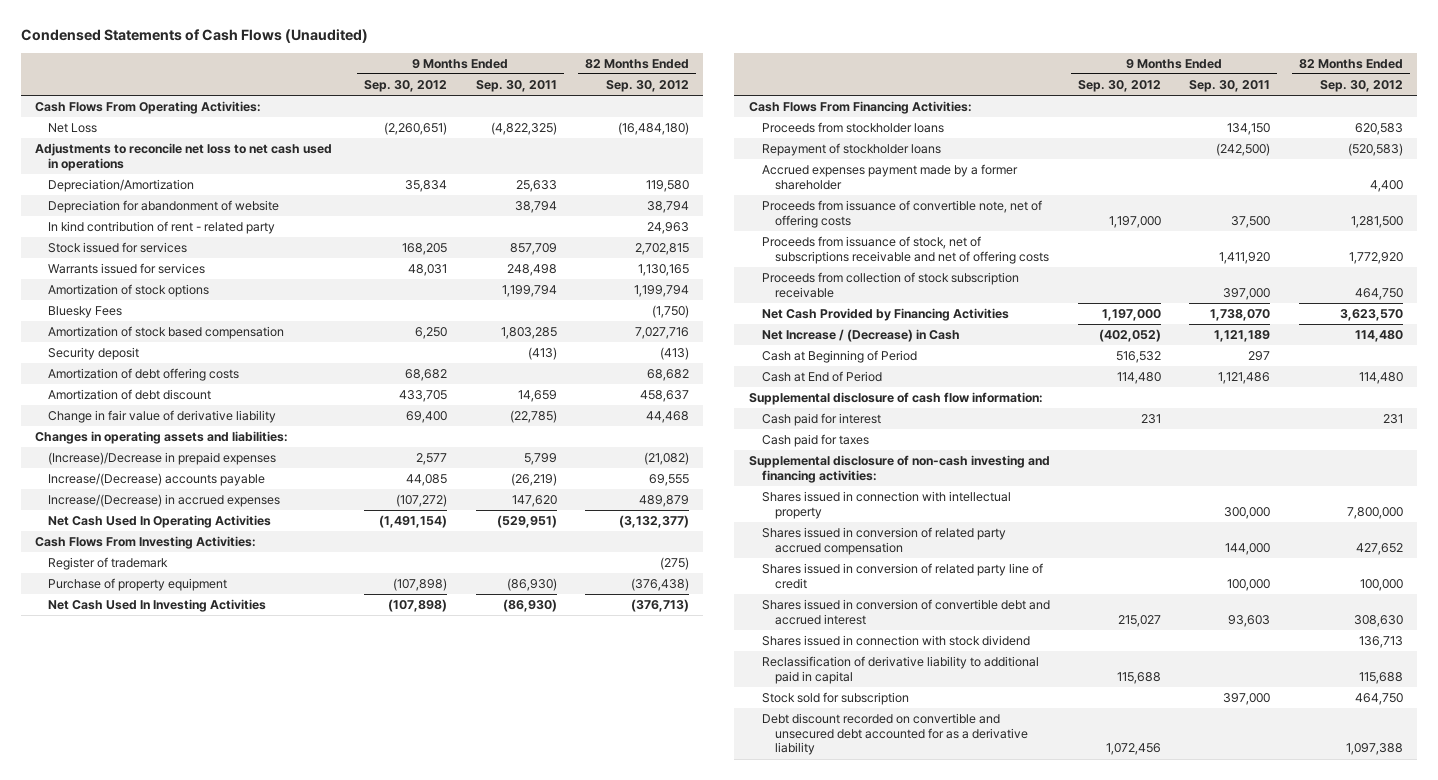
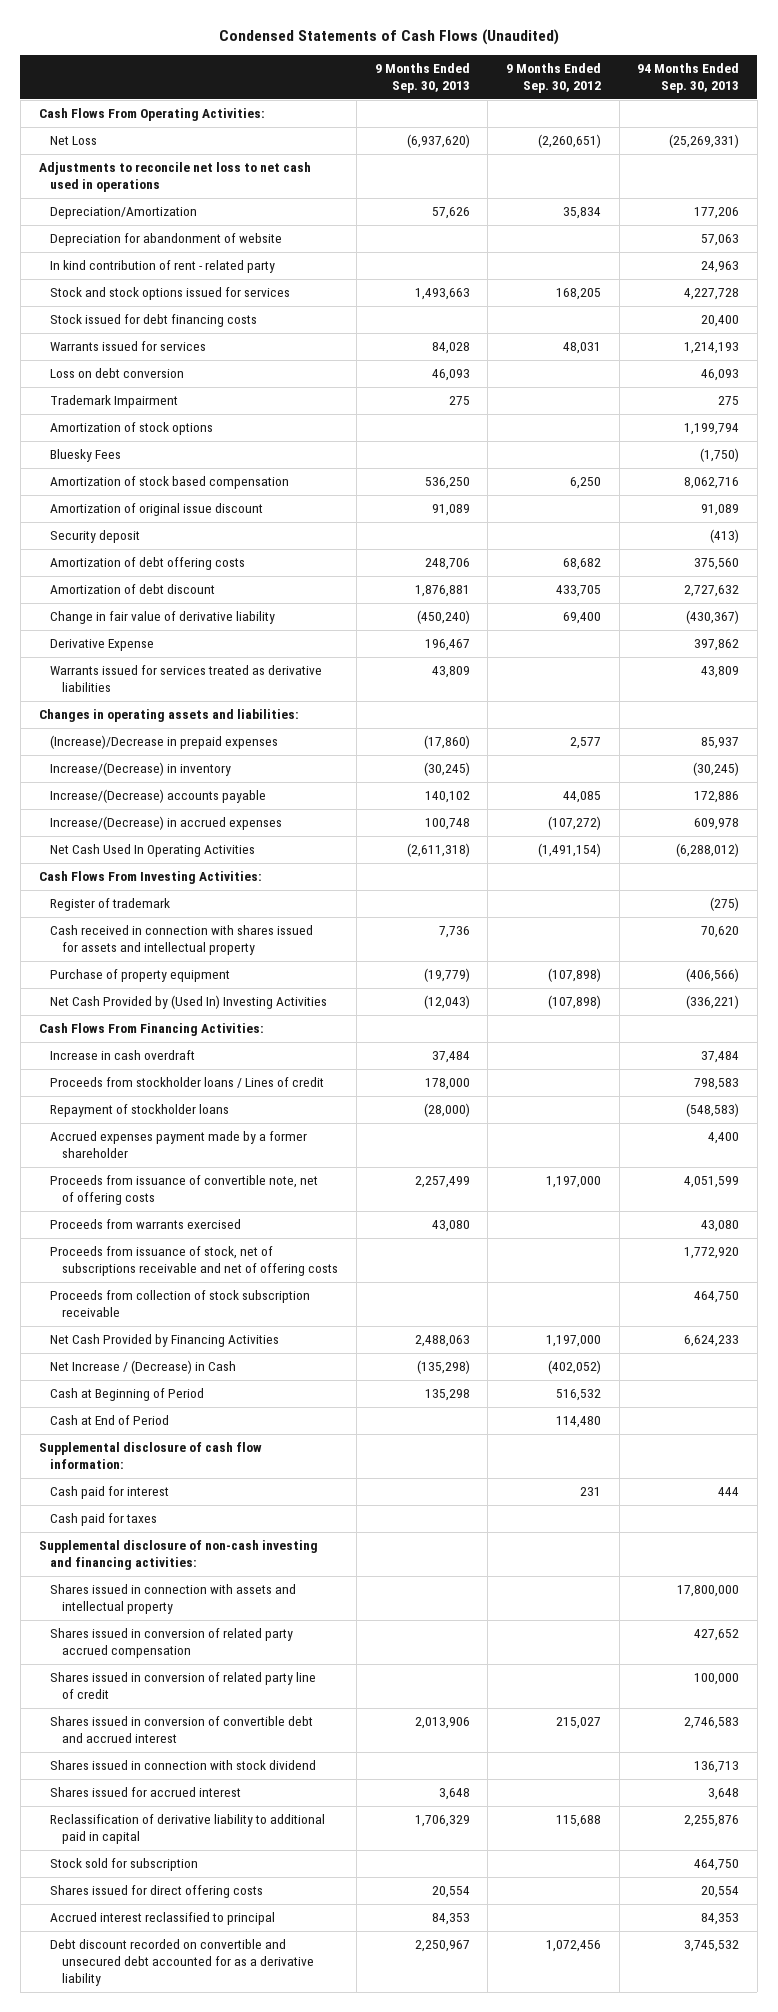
- | 9 Months Ended Sep. 30, 2012 | 9 Months Ended Sep. 30, 2011 | 82 Months Ended Sep. 30, 2012
+ | 9 Months Ended Sep. 30, 2013 | 9 Months Ended Sep. 30, 2012 | 94 Months Ended Sep. 30, 2013
- Stock issued for services | 168,205 | 857,709 | 2,702,815
+ Stock and stock options issued for services | 1,493,663 | 168,205 | 4,227,728
+ Stock issued for debt financing costs | | | 20,400
+ Loss on debt conversion | 46,093 | | 46,093
+ Trademark Impairment | 275 | | 275
+ Amortization of original issue discount | 91,089 | | 91,089
+ Derivative Expense | 196,467 | | 397,862
+ Warrants issued for services treated as derivative liabilities | 43,809 | | 43,809
+ Increase/(Decrease) in inventory | (30,245) | | (30,245)
+ Cash received in connection with shares issued for assets and intellectual property | 7,736 | | 70,620
- Net Cash Used In Investing Activities | (107,898) | (86,930) | (376,713)
+ Net Cash Provided by (Used In) Investing Activities | (12,043) | (107,898) | (336,221)
- Proceeds from stockholder loans | | 134,150 | 620,583
+ Increase in cash overdraft | 37,484 | | 37,484
+ Proceeds from stockholder loans / Lines of credit | 178,000 | | 798,583
+ Proceeds from warrants exercised | 43,080 | | 43,080
- Shares issued in connection with intellectual property | | 300,000 | 7,800,000
+ Shares issued in connection with assets and intellectual property | | | 17,800,000
+ Shares issued for accrued interest | 3,648 | | 3,648
+ Shares issued for direct offering costs | 20,554 | | 20,554
+ Accrued interest reclassified to principal | 84,353 | | 84,353

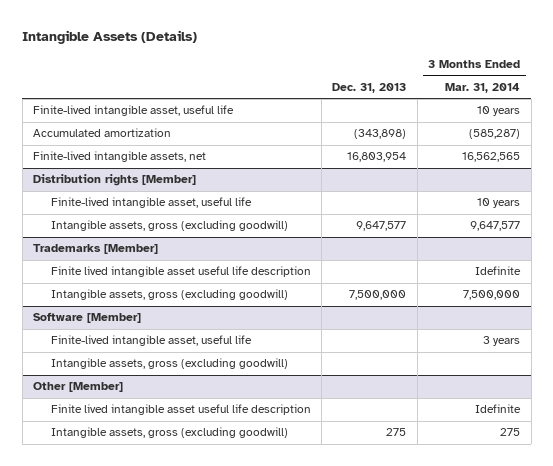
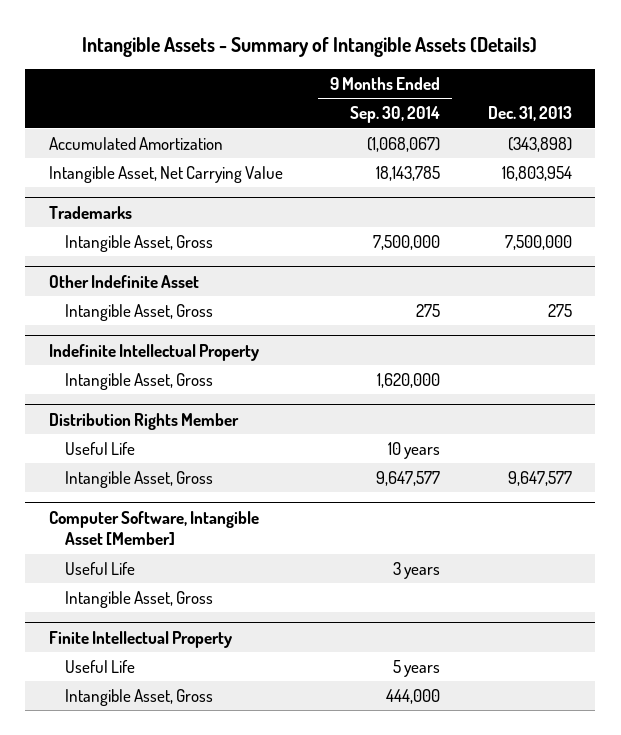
- Intangible Assets (Details)
+ Intangible Assets - Summary of Intangible Assets (Details)
- | Dec. 31, 2013 | 3 Months Ended Mar. 31, 2014
+ | 9 Months Ended Sep. 30, 2014 | Dec. 31, 2013
- Finite-lived intangible asset, useful life | | 10 years
- Accumulated amortization | (343,898) | (585,287)
- Finite-lived intangible assets, net | 16,803,954 | 16,562,565
- Distribution rights [Member]
- Finite-lived intangible asset, useful life | | 10 years
- Intangible assets, gross (excluding goodwill) | 9,647,577 | 9,647,577
- Trademarks [Member]
- Finite lived intangible asset useful life description | | Idefinite
- Intangible assets, gross (excluding goodwill) | 7,500,000 | 7,500,000
- Software [Member]
- Finite-lived intangible asset, useful life | | 3 years
- Intangible assets, gross (excluding goodwill)
- Other [Member]
- Finite lived intangible asset useful life description | | Idefinite
- Intangible assets, gross (excluding goodwill) | 275 | 275
+ Accumulated Amortization | (1,068,067) | (343,898)
+ Intangible Asset, Net Carrying Value | 18,143,785 | 16,803,954
+ Trademarks
+ Intangible Asset, Gross | 7,500,000 | 7,500,000
+ Other Indefinite Asset
+ Intangible Asset, Gross | 275 | 275
+ Indefinite Intellectual Property
+ Intangible Asset, Gross | 1,620,000 |
+ Distribution Rights Member
+ Useful Life | 10 years |
+ Intangible Asset, Gross | 9,647,577 | 9,647,577
+ Computer Software, Intangible Asset [Member]
+ Useful Life | 3 years |
+ Intangible Asset, Gross
+ Finite Intellectual Property
+ Useful Life | 5 years |
+ Intangible Asset, Gross | 444,000 |

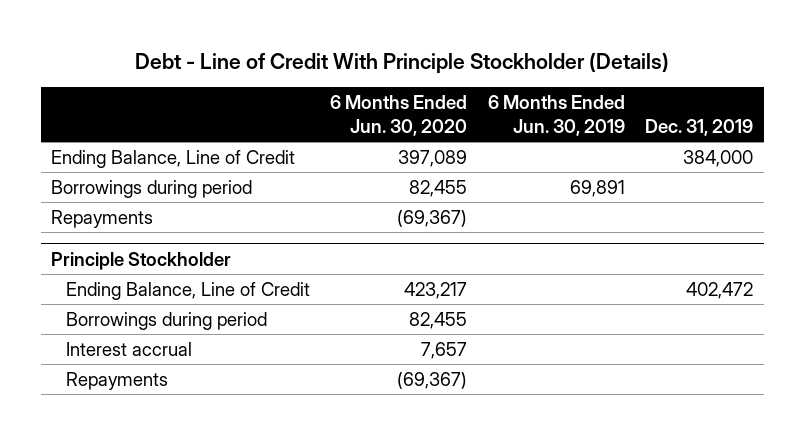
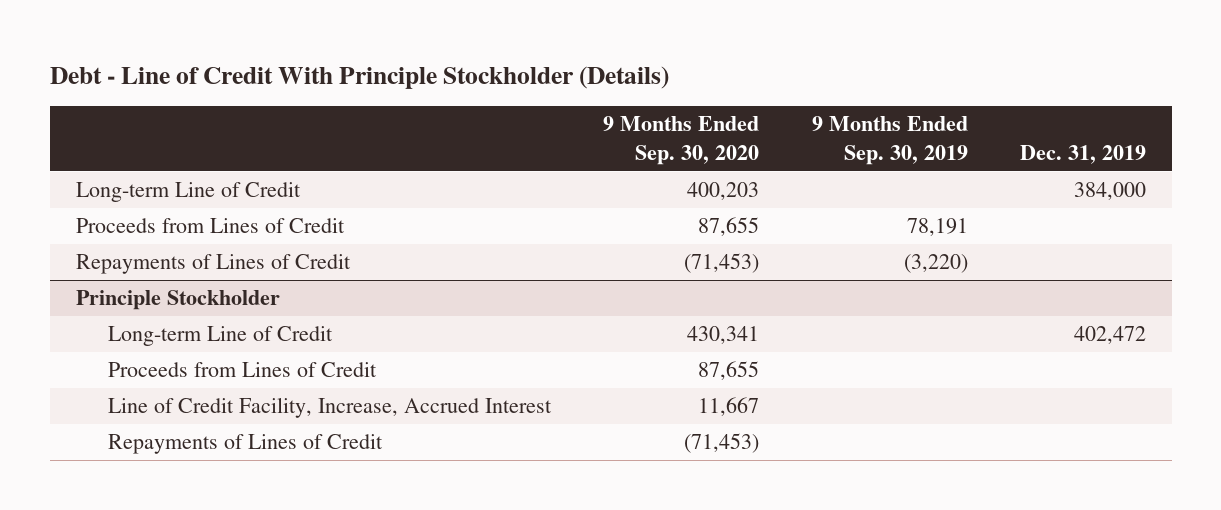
- | 6 Months Ended Jun. 30, 2020 | 6 Months Ended Jun. 30, 2019 | Dec. 31, 2019
+ | 9 Months Ended Sep. 30, 2020 | 9 Months Ended Sep. 30, 2019 | Dec. 31, 2019
- Ending Balance, Line of Credit | 397,089 | | 384,000
- Borrowings during period | 82,455 | 69,891 |
- Repayments | (69,367) | |
+ Long-term Line of Credit | 400,203 | | 384,000
+ Proceeds from Lines of Credit | 87,655 | 78,191 |
+ Repayments of Lines of Credit | (71,453) | (3,220) |
@ Principle Stockholder
- Ending Balance, Line of Credit | 423,217 | | 402,472
- Borrowings during period | 82,455 | |
- Interest accrual | 7,657 | |
- Repayments | (69,367) | |
+ Long-term Line of Credit | 430,341 | | 402,472
+ Proceeds from Lines of Credit | 87,655 | |
+ Line of Credit Facility, Increase, Accrued Interest | 11,667 | |
+ Repayments of Lines of Credit | (71,453) | |

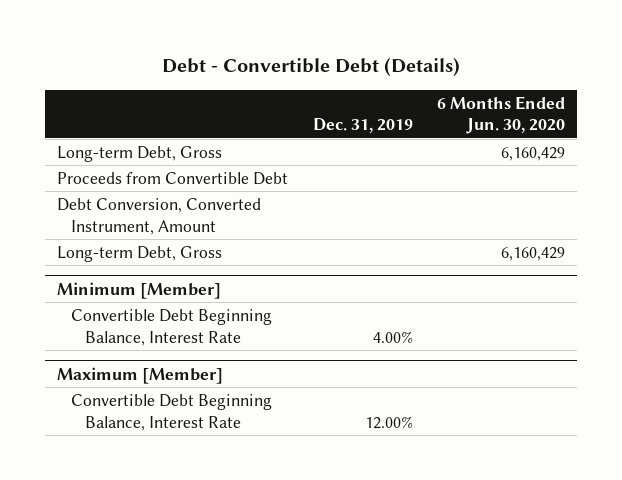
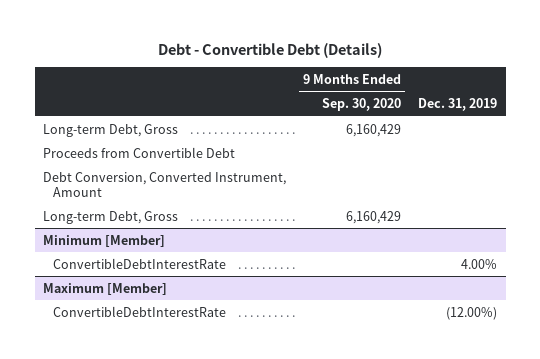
- | Dec. 31, 2019 | 6 Months Ended Jun. 30, 2020
+ | 9 Months Ended Sep. 30, 2020 | Dec. 31, 2019
@ Minimum [Member]
- Convertible Debt Beginning Balance, Interest Rate | 4.00% |
+ ConvertibleDebtInterestRate | | 4.00%
@ Maximum [Member]
- Convertible Debt Beginning Balance, Interest Rate | 12.00% |
+ ConvertibleDebtInterestRate | | (12.00%)

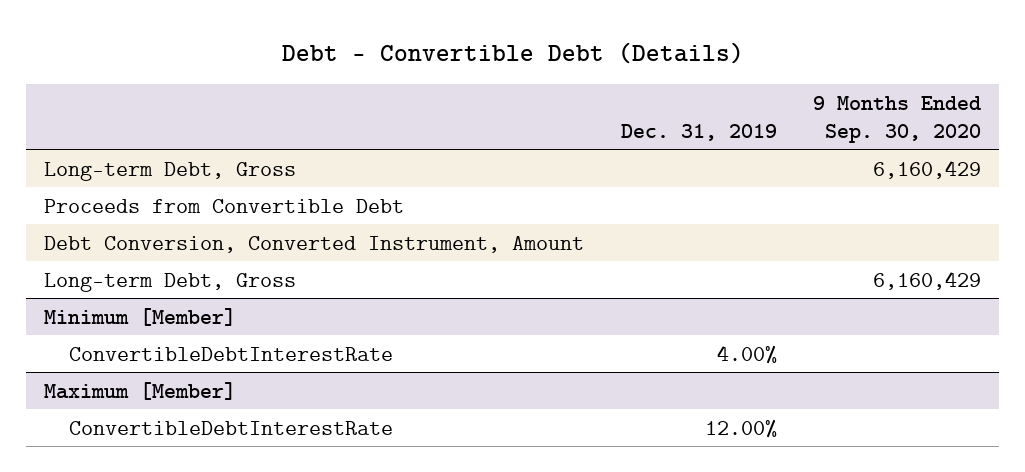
- | 9 Months Ended Sep. 30, 2020 | Dec. 31, 2019
+ | Dec. 31, 2019 | 9 Months Ended Sep. 30, 2020
@ Maximum [Member]
- ConvertibleDebtInterestRate | | (12.00%)
+ ConvertibleDebtInterestRate | 12.00% |

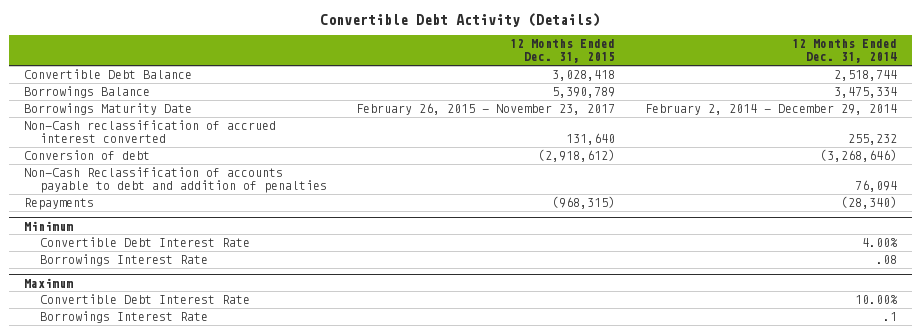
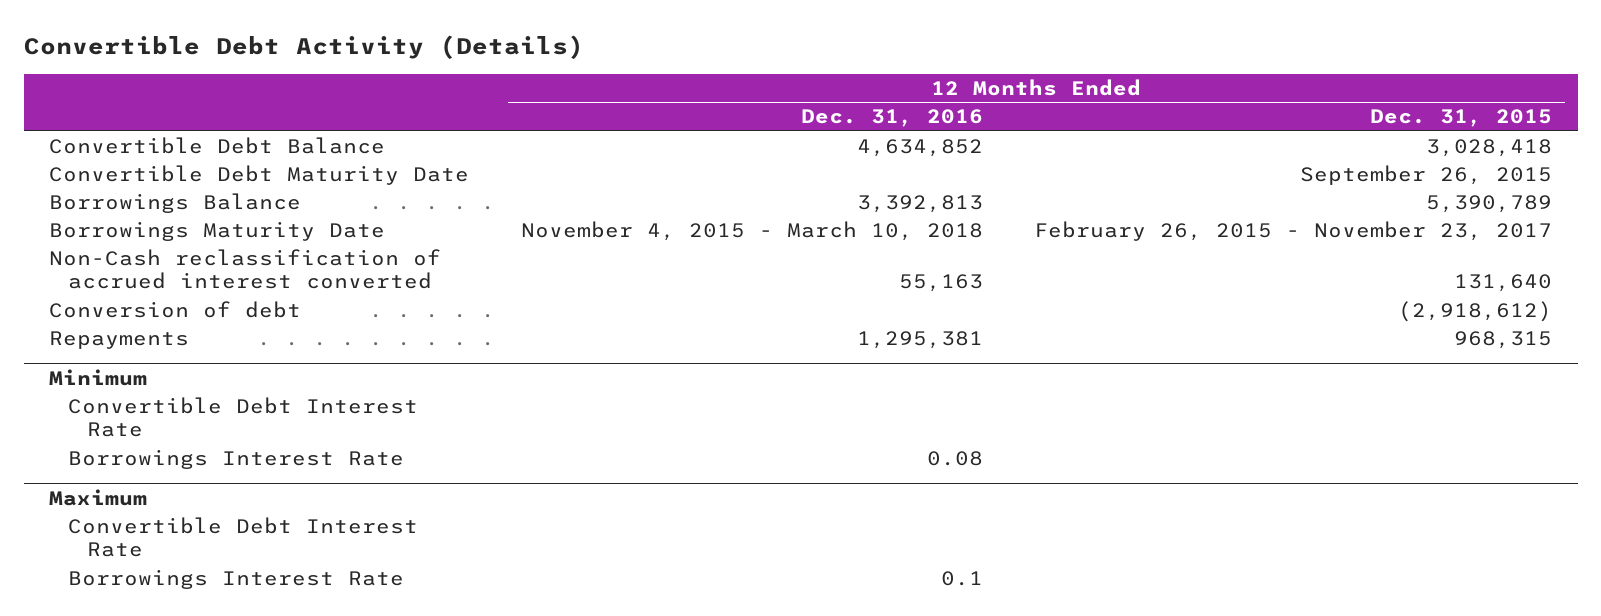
- | 12 Months Ended Dec. 31, 2015 | 12 Months Ended Dec. 31, 2014
+ | 12 Months Ended Dec. 31, 2016 | 12 Months Ended Dec. 31, 2015
+ Convertible Debt Maturity Date | | September 26, 2015
- Non-Cash Reclassification of accounts payable to debt and addition of penalties | | 76,094
- Repayments | (968,315) | (28,340)
+ Repayments | 1,295,381 | 968,315

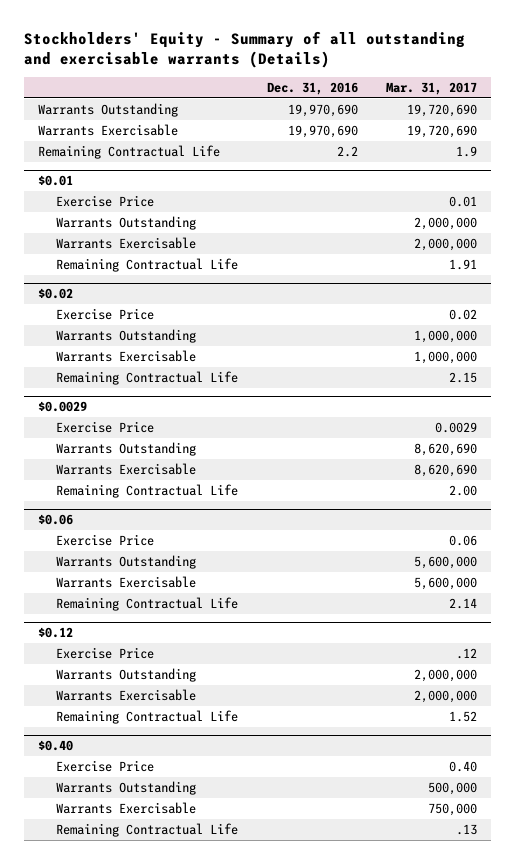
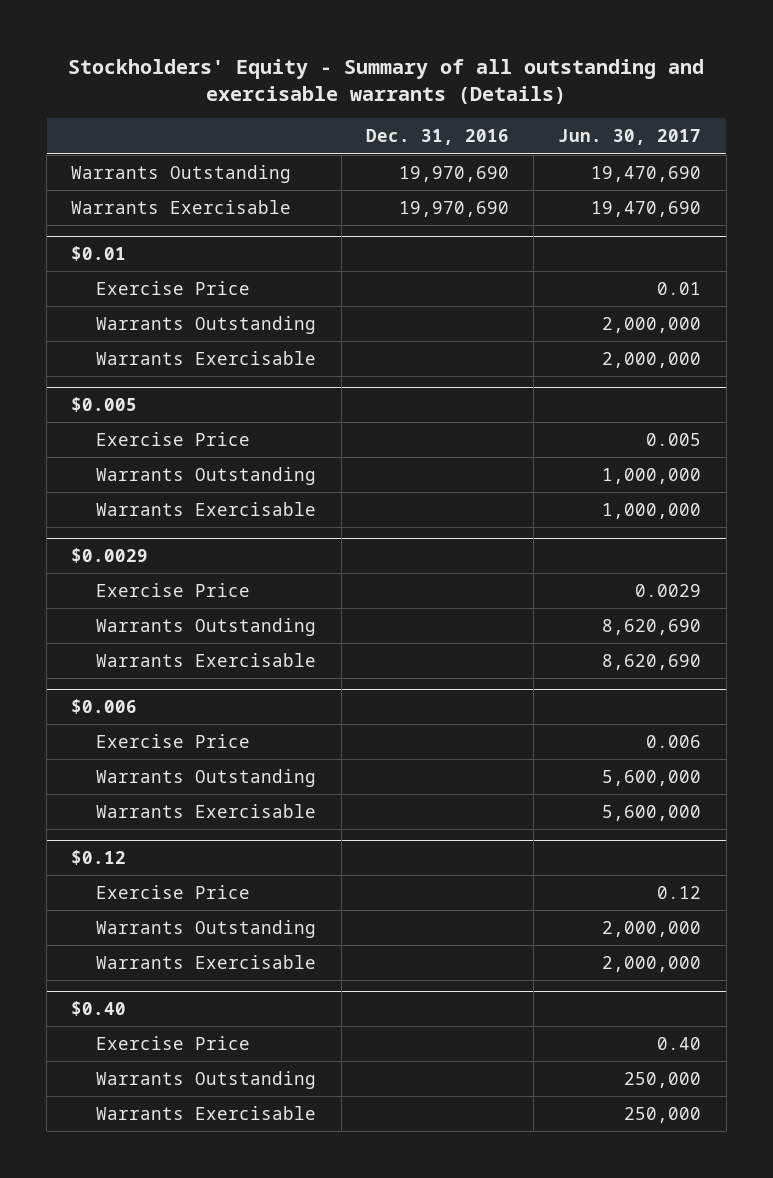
- | Dec. 31, 2016 | Mar. 31, 2017
+ | Dec. 31, 2016 | Jun. 30, 2017
- Remaining Contractual Life | 2.2 | 1.9
@ $0.01
- Remaining Contractual Life | | 1.91
- $0.02
- Exercise Price | | 0.02
- Warrants Outstanding | | 1,000,000
- Warrants Exercisable | | 1,000,000
- Remaining Contractual Life | | 2.15
+ $0.005
+ Exercise Price | | 0.005
+ Warrants Outstanding | | 1,000,000
+ Warrants Exercisable | | 1,000,000
@ $0.0029
- Remaining Contractual Life | | 2.00
- $0.06
- Exercise Price | | 0.06
- Warrants Outstanding | | 5,600,000
- Warrants Exercisable | | 5,600,000
- Remaining Contractual Life | | 2.14
+ $0.006
+ Exercise Price | | 0.006
+ Warrants Outstanding | | 5,600,000
+ Warrants Exercisable | | 5,600,000
@ $0.12
- Remaining Contractual Life | | 1.52
@ $0.40
- Remaining Contractual Life | | .13

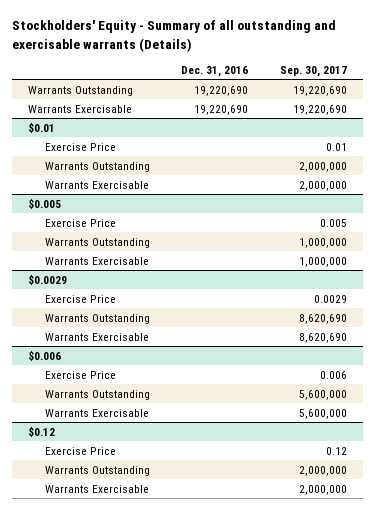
- | Dec. 31, 2016 | Jun. 30, 2017
+ | Dec. 31, 2016 | Sep. 30, 2017
- Warrants Outstanding | 19,970,690 | 19,470,690
- Warrants Exercisable | 19,970,690 | 19,470,690
+ Warrants Outstanding | 19,220,690 | 19,220,690
+ Warrants Exercisable | 19,220,690 | 19,220,690
- $0.40
- Exercise Price | | 0.40
- Warrants Outstanding | | 250,000
- Warrants Exercisable | | 250,000

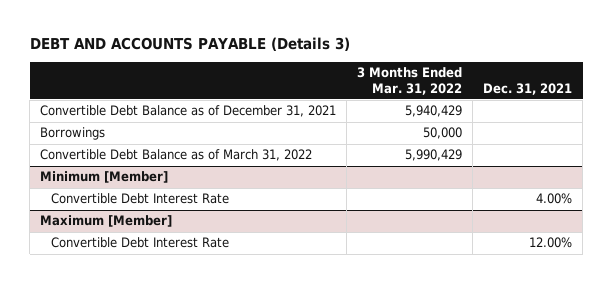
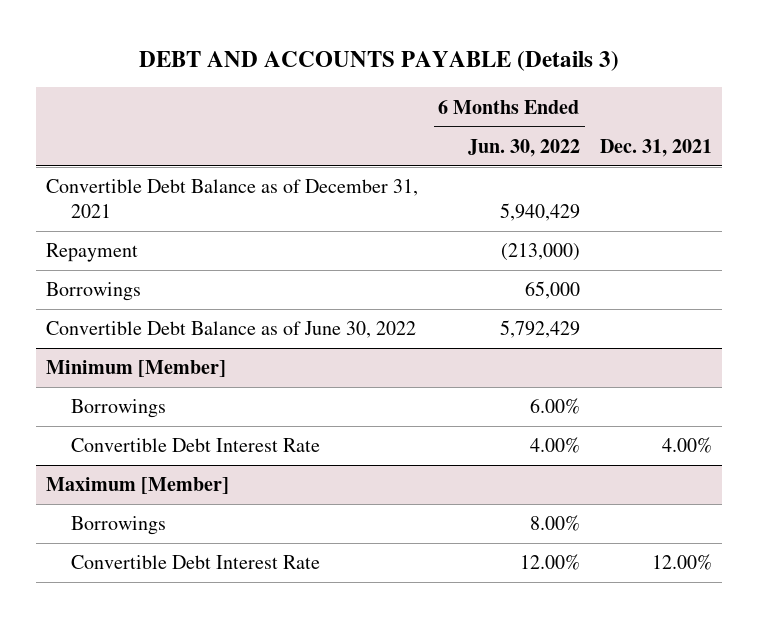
- | 3 Months Ended Mar. 31, 2022 | Dec. 31, 2021
+ | 6 Months Ended Jun. 30, 2022 | Dec. 31, 2021
+ Repayment | (213,000) |
- Convertible Debt Balance as of March 31, 2022 | 5,990,429 |
+ Convertible Debt Balance as of June 30, 2022 | 5,792,429 |
@ Minimum [Member]
+ Borrowings | 6.00% |
@ Maximum [Member]
+ Borrowings | 8.00% |

